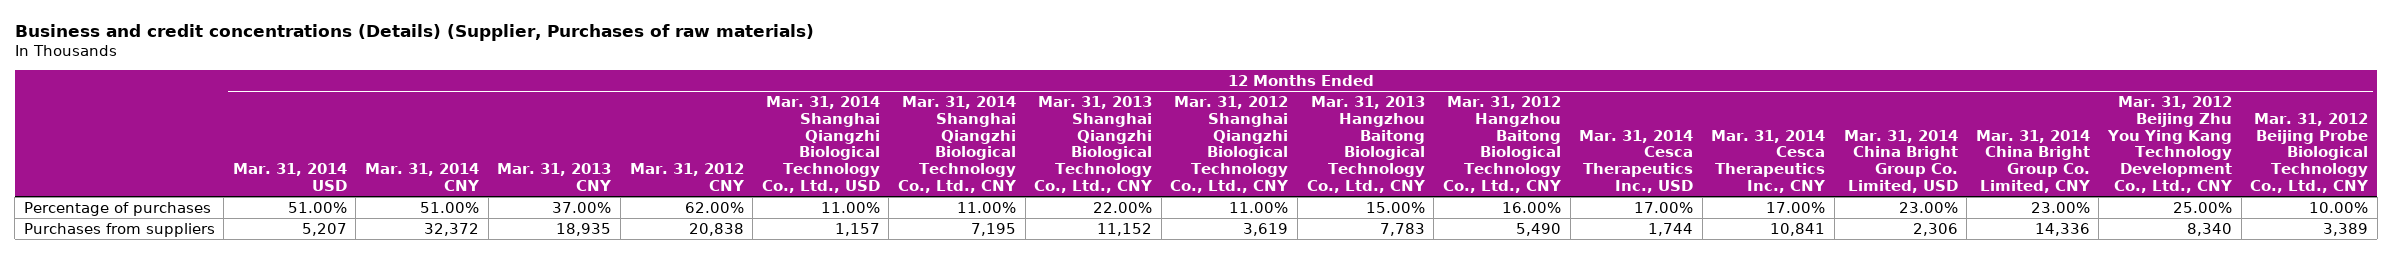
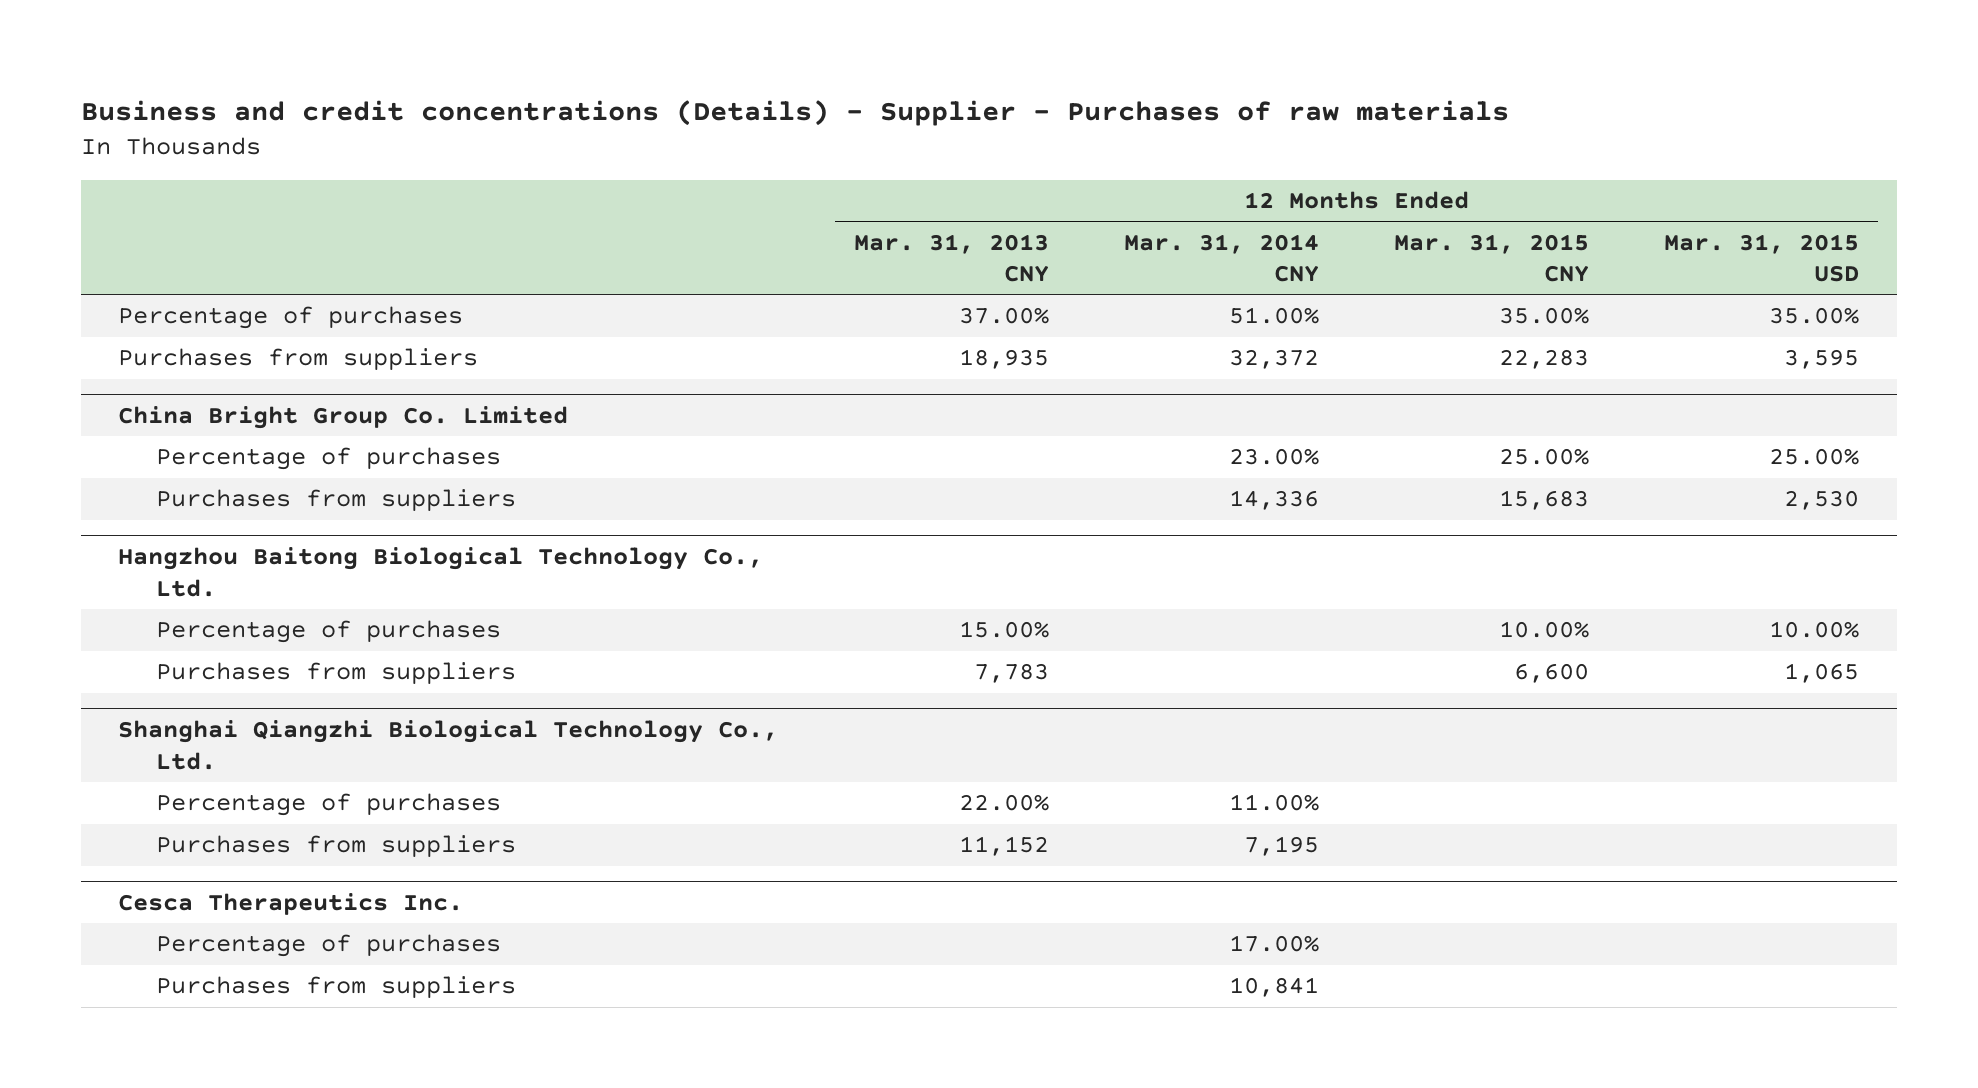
- Business and credit concentrations (Details) (Supplier, Purchases of raw materials)
+ Business and credit concentrations (Details) - Supplier - Purchases of raw materials
- | 12 Months Ended Mar. 31, 2014 USD | 12 Months Ended Mar. 31, 2014 CNY | 12 Months Ended Mar. 31, 2013 CNY | 12 Months Ended Mar. 31, 2012 CNY | 12 Months Ended Mar. 31, 2014 Shanghai Qiangzhi Biological Technology Co., Ltd., USD | 12 Months Ended Mar. 31, 2014 Shanghai Qiangzhi Biological Technology Co., Ltd., CNY | 12 Months Ended Mar. 31, 2013 Shanghai Qiangzhi Biological Technology Co., Ltd., CNY | 12 Months Ended Mar. 31, 2012 Shanghai Qiangzhi Biological Technology Co., Ltd., CNY | 12 Months Ended Mar. 31, 2013 Hangzhou Baitong Biological Technology Co., Ltd., CNY | 12 Months Ended Mar. 31, 2012 Hangzhou Baitong Biological Technology Co., Ltd., CNY | 12 Months Ended Mar. 31, 2014 Cesca Therapeutics Inc., USD | 12 Months Ended Mar. 31, 2014 Cesca Therapeutics Inc., CNY | 12 Months Ended Mar. 31, 2014 China Bright Group Co. Limited, USD | 12 Months Ended Mar. 31, 2014 China Bright Group Co. Limited, CNY | 12 Months Ended Mar. 31, 2012 Beijing Zhu You Ying Kang Technology Development Co., Ltd., CNY | 12 Months Ended Mar. 31, 2012 Beijing Probe Biological Technology Co., Ltd., CNY
+ | 12 Months Ended Mar. 31, 2013 CNY | 12 Months Ended Mar. 31, 2014 CNY | 12 Months Ended Mar. 31, 2015 CNY | 12 Months Ended Mar. 31, 2015 USD
+ China Bright Group Co. Limited
+ Percentage of purchases | | 23.00% | 25.00% | 25.00%
+ Purchases from suppliers | | 14,336 | 15,683 | 2,530
+ Hangzhou Baitong Biological Technology Co., Ltd.
+ Percentage of purchases | 15.00% | | 10.00% | 10.00%
+ Purchases from suppliers | 7,783 | | 6,600 | 1,065
+ Shanghai Qiangzhi Biological Technology Co., Ltd.
+ Percentage of purchases | 22.00% | 11.00% | |
+ Purchases from suppliers | 11,152 | 7,195 | |
+ Cesca Therapeutics Inc.
+ Percentage of purchases | | 17.00% | |
+ Purchases from suppliers | | 10,841 | |

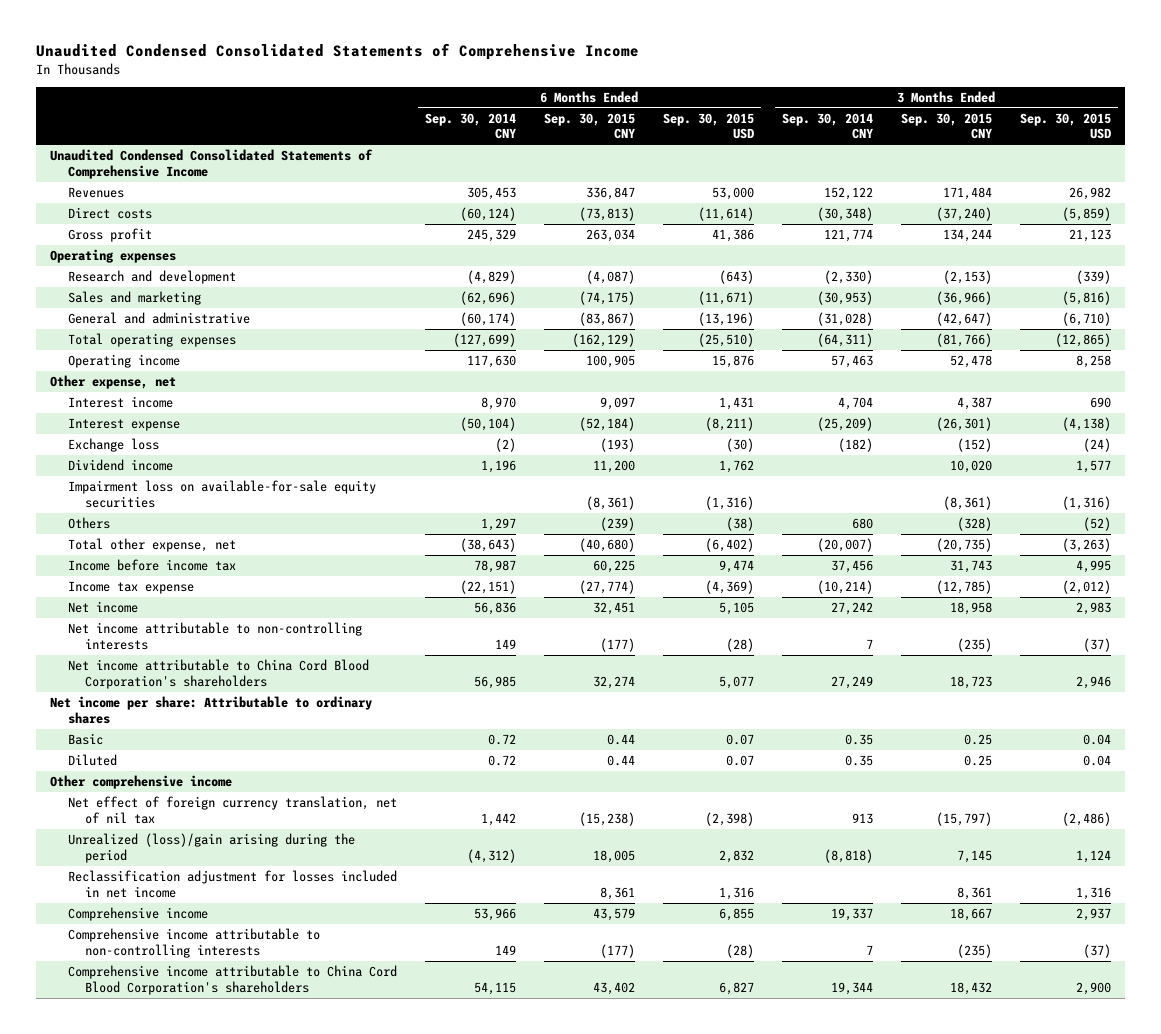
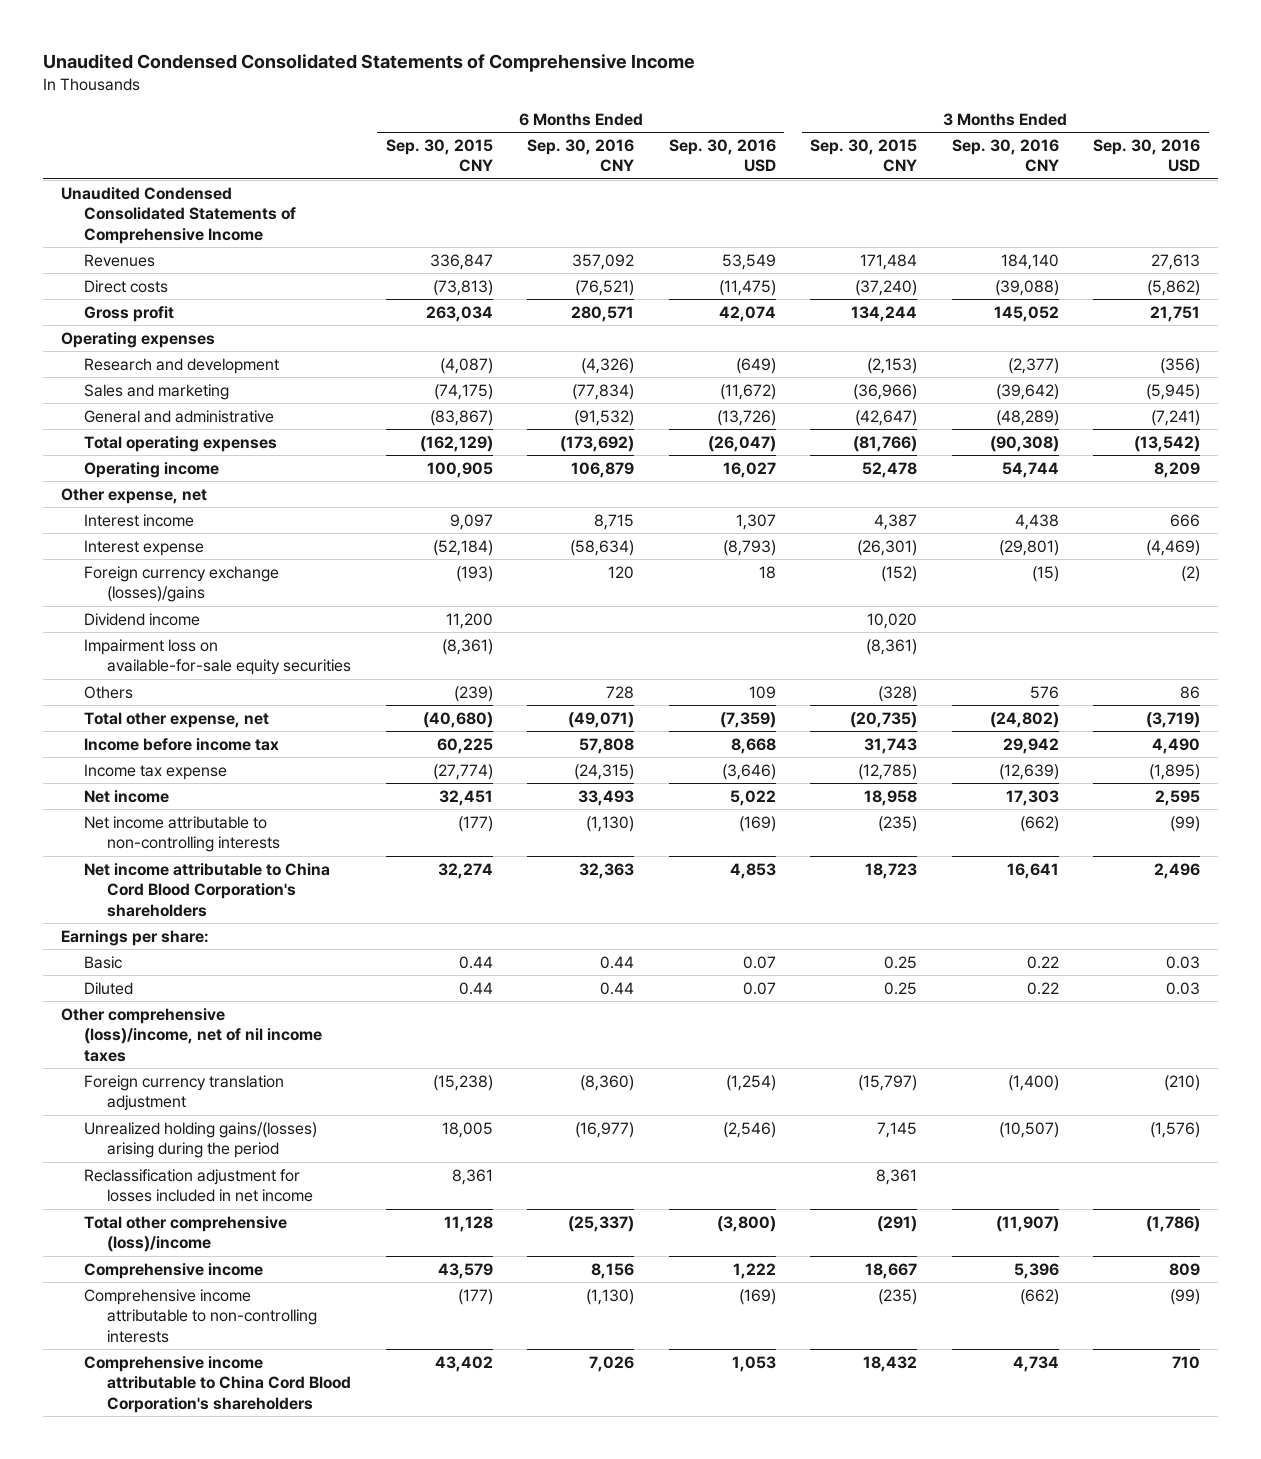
- | 6 Months Ended Sep. 30, 2014 CNY | 6 Months Ended Sep. 30, 2015 CNY | 6 Months Ended Sep. 30, 2015 USD | 3 Months Ended Sep. 30, 2014 CNY | 3 Months Ended Sep. 30, 2015 CNY | 3 Months Ended Sep. 30, 2015 USD
+ | 6 Months Ended Sep. 30, 2015 CNY | 6 Months Ended Sep. 30, 2016 CNY | 6 Months Ended Sep. 30, 2016 USD | 3 Months Ended Sep. 30, 2015 CNY | 3 Months Ended Sep. 30, 2016 CNY | 3 Months Ended Sep. 30, 2016 USD
- Exchange loss | (2) | (193) | (30) | (182) | (152) | (24)
+ Foreign currency exchange (losses)/gains | (193) | 120 | 18 | (152) | (15) | (2)
- Net income per share: Attributable to ordinary shares
+ Earnings per share:
- Other comprehensive income
- Net effect of foreign currency translation, net of nil tax | 1,442 | (15,238) | (2,398) | 913 | (15,797) | (2,486)
- Unrealized (loss)/gain arising during the period | (4,312) | 18,005 | 2,832 | (8,818) | 7,145 | 1,124
+ Other comprehensive (loss)/income, net of nil income taxes
+ Foreign currency translation adjustment | (15,238) | (8,360) | (1,254) | (15,797) | (1,400) | (210)
+ Unrealized holding gains/(losses) arising during the period | 18,005 | (16,977) | (2,546) | 7,145 | (10,507) | (1,576)
+ Total other comprehensive (loss)/income | 11,128 | (25,337) | (3,800) | (291) | (11,907) | (1,786)

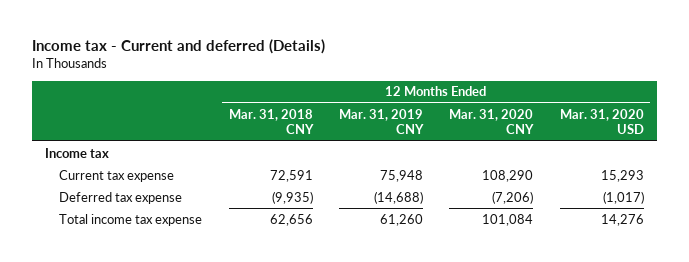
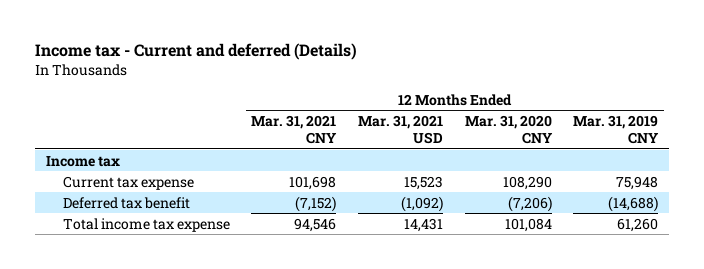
- | 12 Months Ended Mar. 31, 2018 CNY | 12 Months Ended Mar. 31, 2019 CNY | 12 Months Ended Mar. 31, 2020 CNY | 12 Months Ended Mar. 31, 2020 USD
+ | 12 Months Ended Mar. 31, 2021 CNY | 12 Months Ended Mar. 31, 2021 USD | 12 Months Ended Mar. 31, 2020 CNY | 12 Months Ended Mar. 31, 2019 CNY
- Deferred tax expense | (9,935) | (14,688) | (7,206) | (1,017)
+ Deferred tax benefit | (7,152) | (1,092) | (7,206) | (14,688)

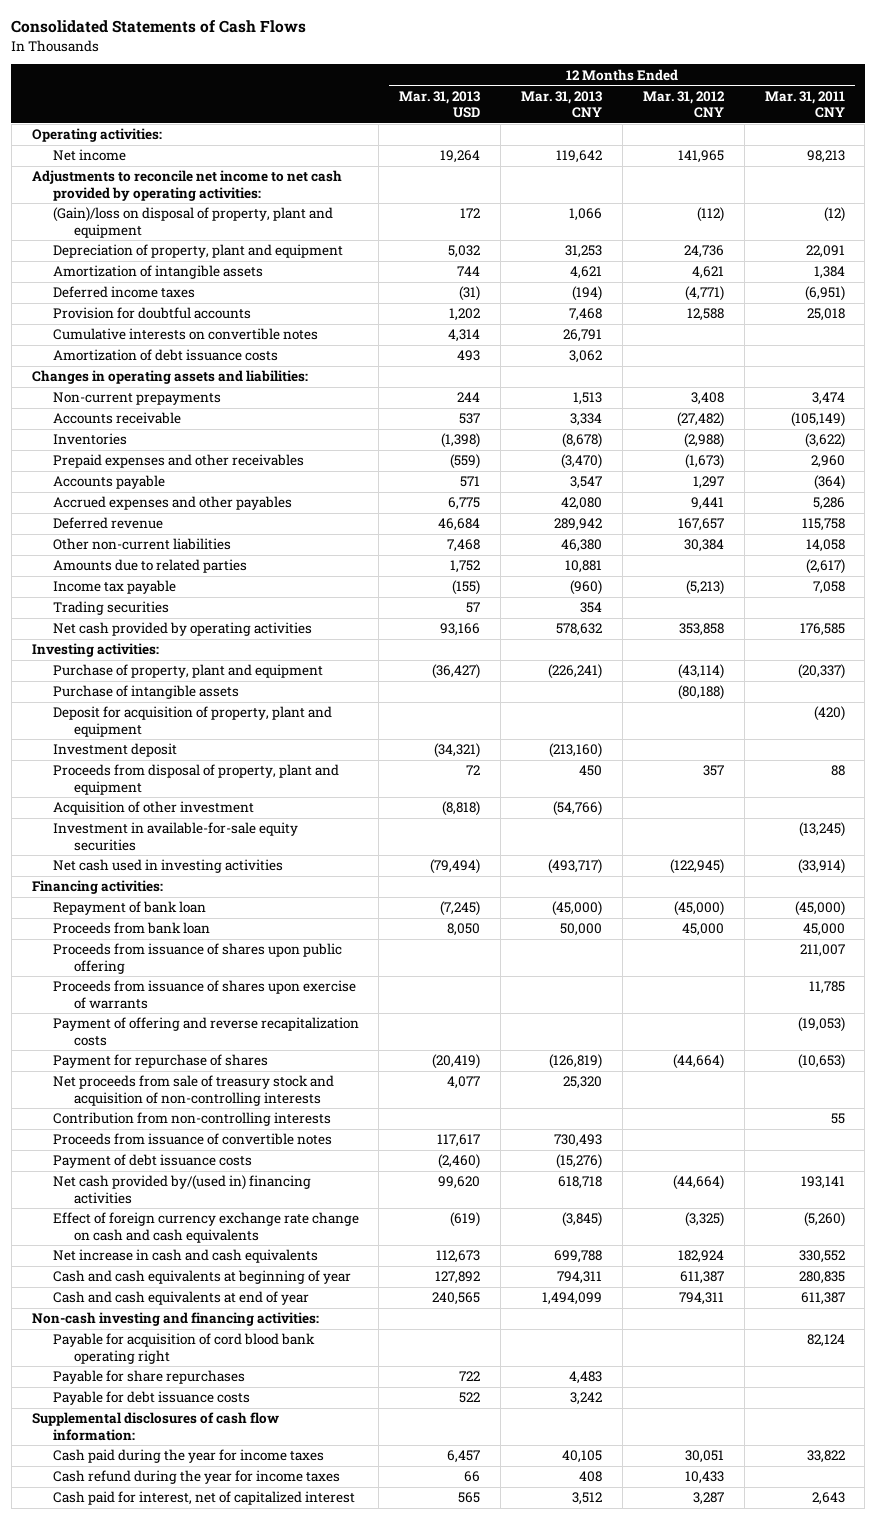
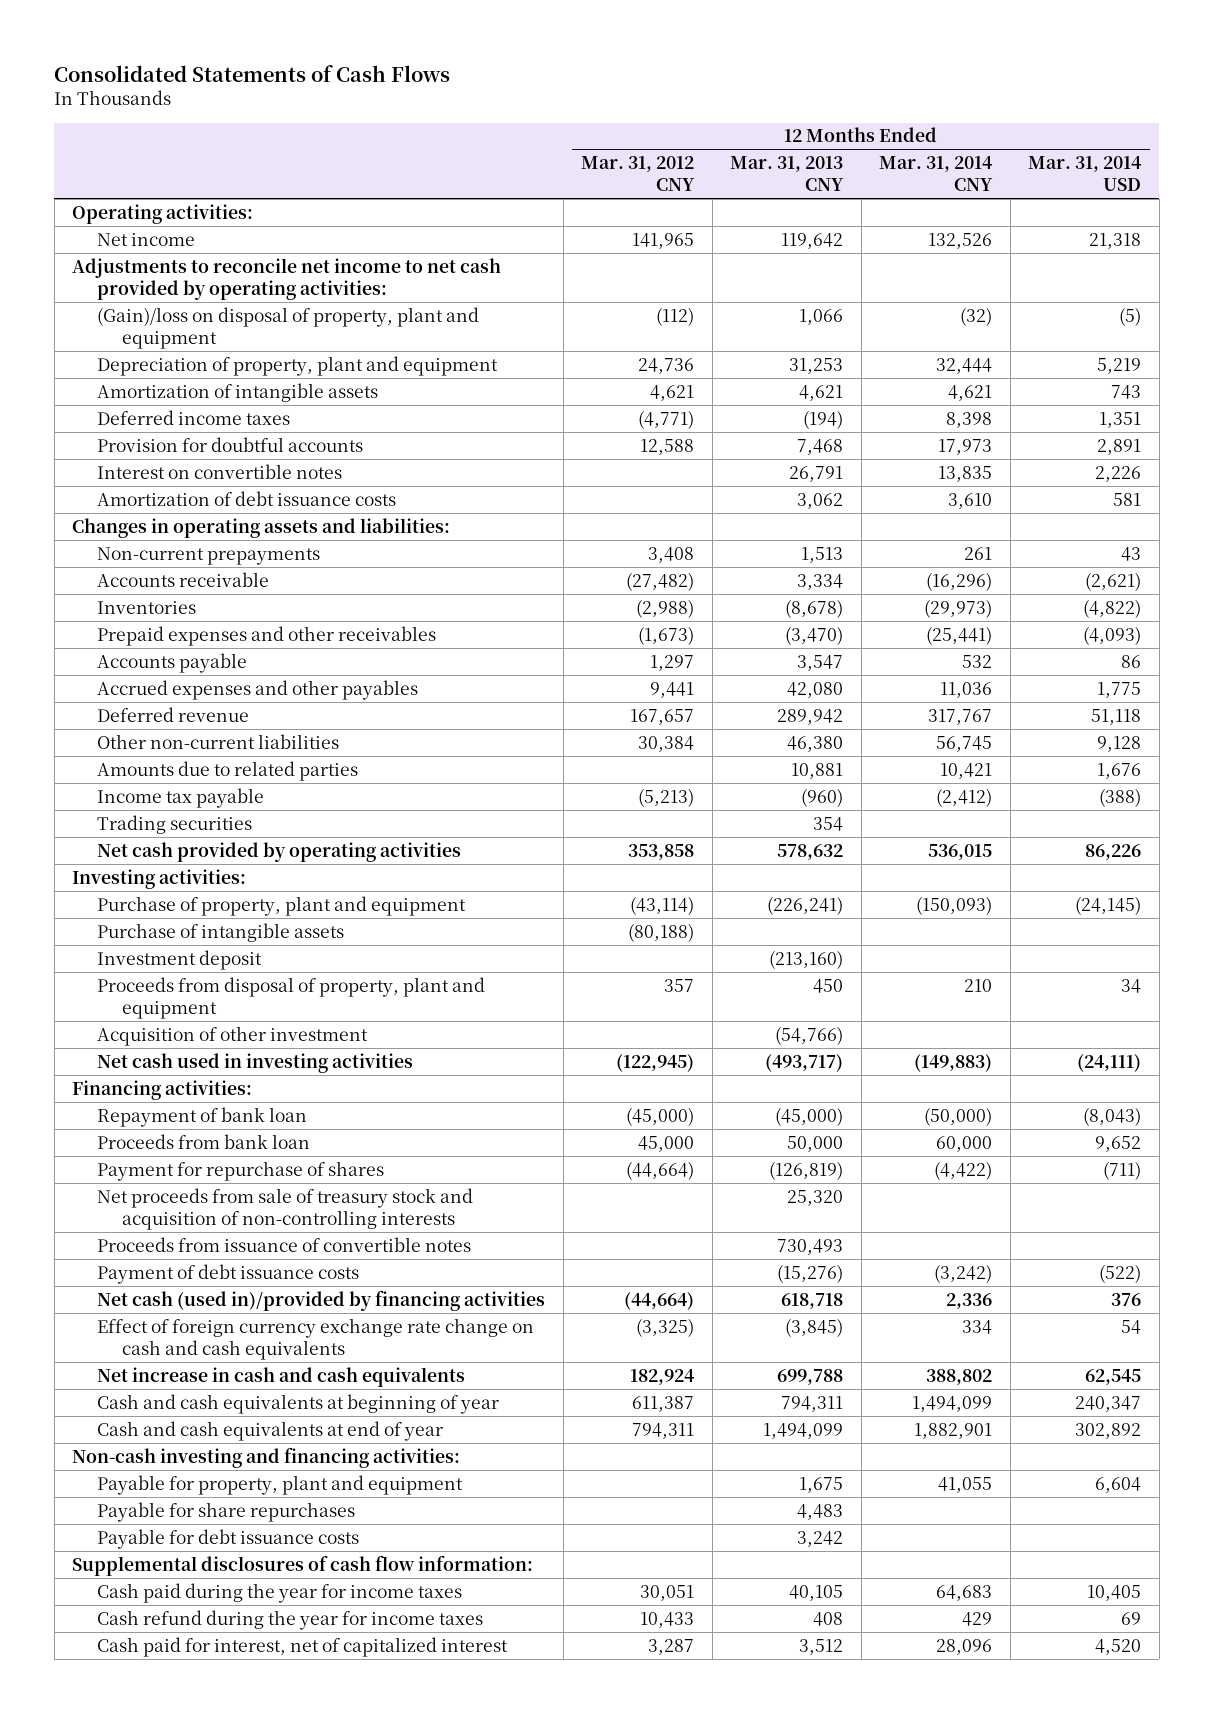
- | 12 Months Ended Mar. 31, 2013 USD | 12 Months Ended Mar. 31, 2013 CNY | 12 Months Ended Mar. 31, 2012 CNY | 12 Months Ended Mar. 31, 2011 CNY
+ | 12 Months Ended Mar. 31, 2012 CNY | 12 Months Ended Mar. 31, 2013 CNY | 12 Months Ended Mar. 31, 2014 CNY | 12 Months Ended Mar. 31, 2014 USD
- Cumulative interests on convertible notes | 4,314 | 26,791 | |
+ Interest on convertible notes | | 26,791 | 13,835 | 2,226
- Deposit for acquisition of property, plant and equipment | | | | (420)
- Investment in available-for-sale equity securities | | | | (13,245)
- Proceeds from issuance of shares upon public offering | | | | 211,007
- Proceeds from issuance of shares upon exercise of warrants | | | | 11,785
- Payment of offering and reverse recapitalization costs | | | | (19,053)
- Contribution from non-controlling interests | | | | 55
- Net cash provided by/(used in) financing activities | 99,620 | 618,718 | (44,664) | 193,141
+ Net cash (used in)/provided by financing activities | (44,664) | 618,718 | 2,336 | 376
- Payable for acquisition of cord blood bank operating right | | | | 82,124
+ Payable for property, plant and equipment | | 1,675 | 41,055 | 6,604

